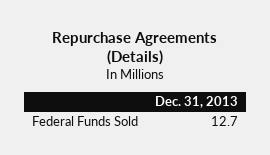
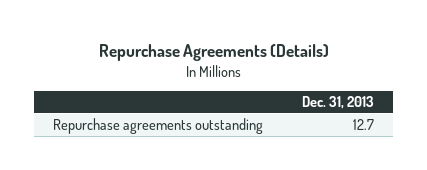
- Federal Funds Sold | 12.7
+ Repurchase agreements outstanding | 12.7

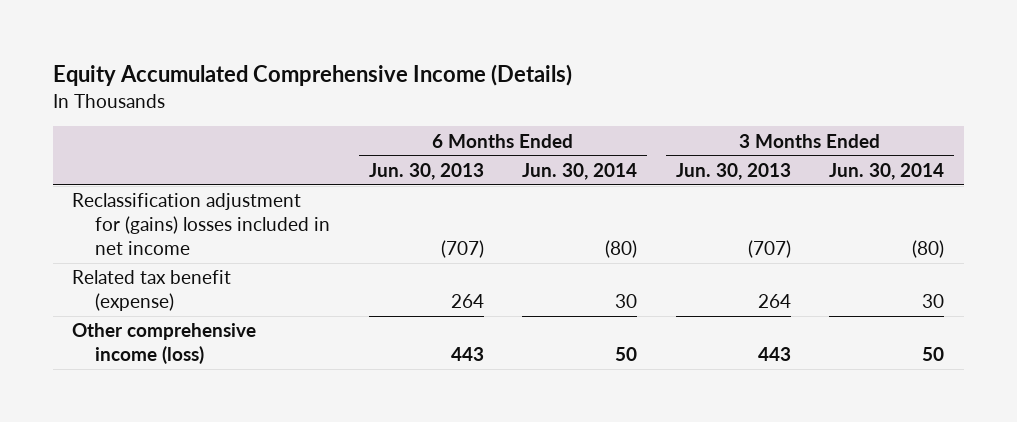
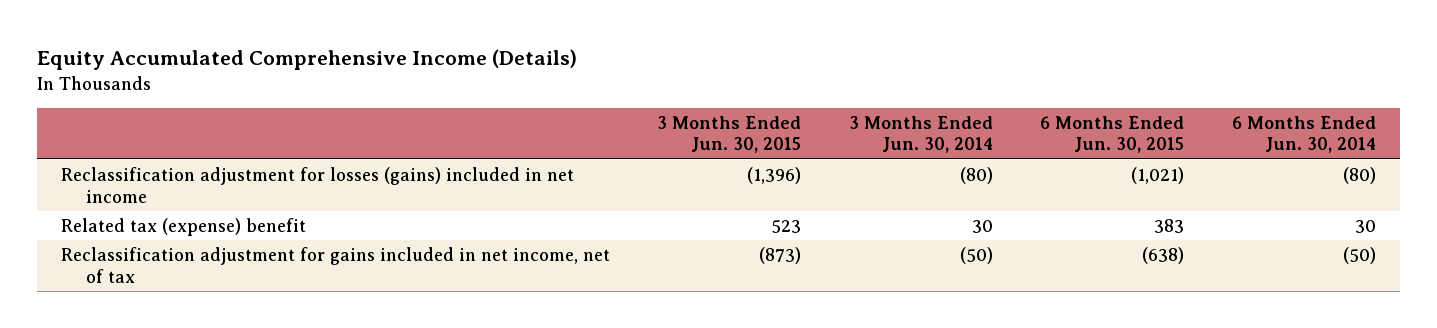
- | 6 Months Ended Jun. 30, 2013 | 6 Months Ended Jun. 30, 2014 | 3 Months Ended Jun. 30, 2013 | 3 Months Ended Jun. 30, 2014
+ | 3 Months Ended Jun. 30, 2015 | 3 Months Ended Jun. 30, 2014 | 6 Months Ended Jun. 30, 2015 | 6 Months Ended Jun. 30, 2014
- Reclassification adjustment for (gains) losses included in net income | (707) | (80) | (707) | (80)
- Related tax benefit (expense) | 264 | 30 | 264 | 30
- Other comprehensive income (loss) | 443 | 50 | 443 | 50
+ Reclassification adjustment for losses (gains) included in net income | (1,396) | (80) | (1,021) | (80)
+ Related tax (expense) benefit | 523 | 30 | 383 | 30
+ Reclassification adjustment for gains included in net income, net of tax | (873) | (50) | (638) | (50)

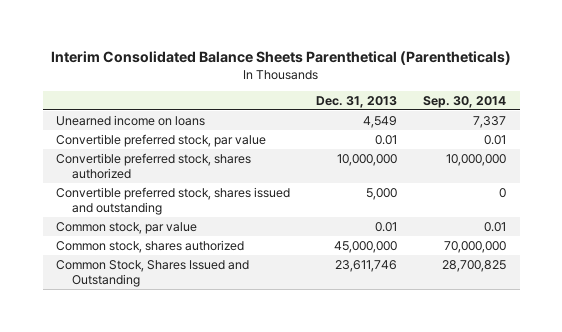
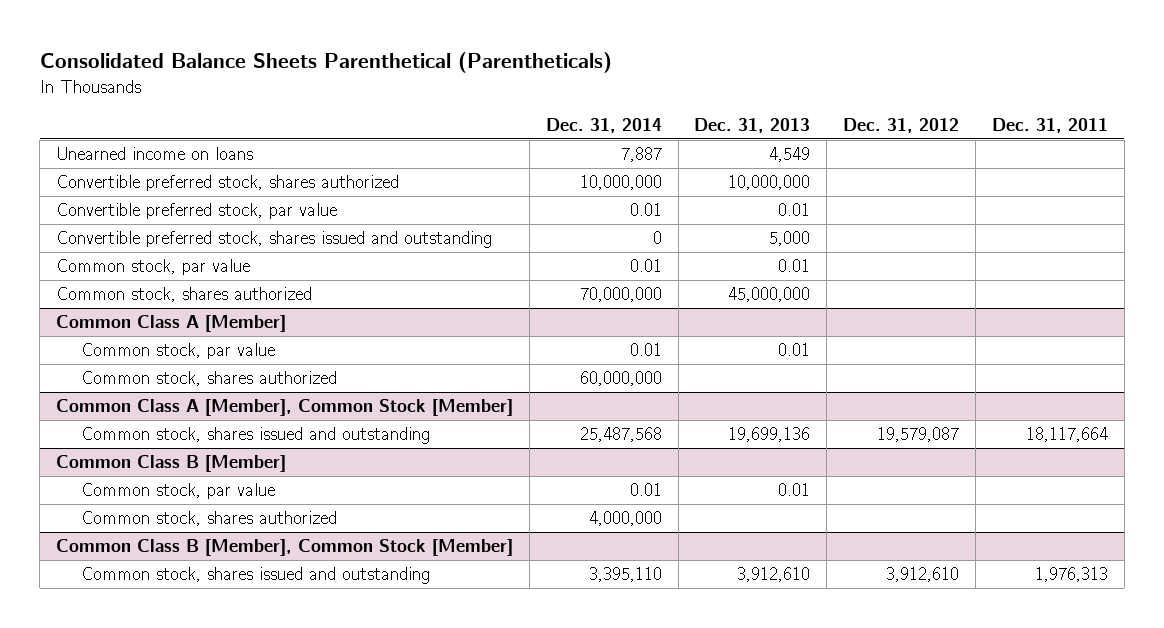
- Interim Consolidated Balance Sheets Parenthetical (Parentheticals)
+ Consolidated Balance Sheets Parenthetical (Parentheticals)
- | Dec. 31, 2013 | Sep. 30, 2014
+ | Dec. 31, 2014 | Dec. 31, 2013 | Dec. 31, 2012 | Dec. 31, 2011
moved down: Convertible preferred stock, par value | 0.01 | 0.01 | |
- Common Stock, Shares Issued and Outstanding | 23,611,746 | 28,700,825
+ Common Class A [Member]
+ Common stock, par value | 0.01 | 0.01 | |
+ Common stock, shares authorized | 60,000,000 | | |
+ Common Class A [Member], Common Stock [Member]
+ Common stock, shares issued and outstanding | 25,487,568 | 19,699,136 | 19,579,087 | 18,117,664
+ Common Class B [Member]
+ Common stock, par value | 0.01 | 0.01 | |
+ Common stock, shares authorized | 4,000,000 | | |
+ Common Class B [Member], Common Stock [Member]
+ Common stock, shares issued and outstanding | 3,395,110 | 3,912,610 | 3,912,610 | 1,976,313

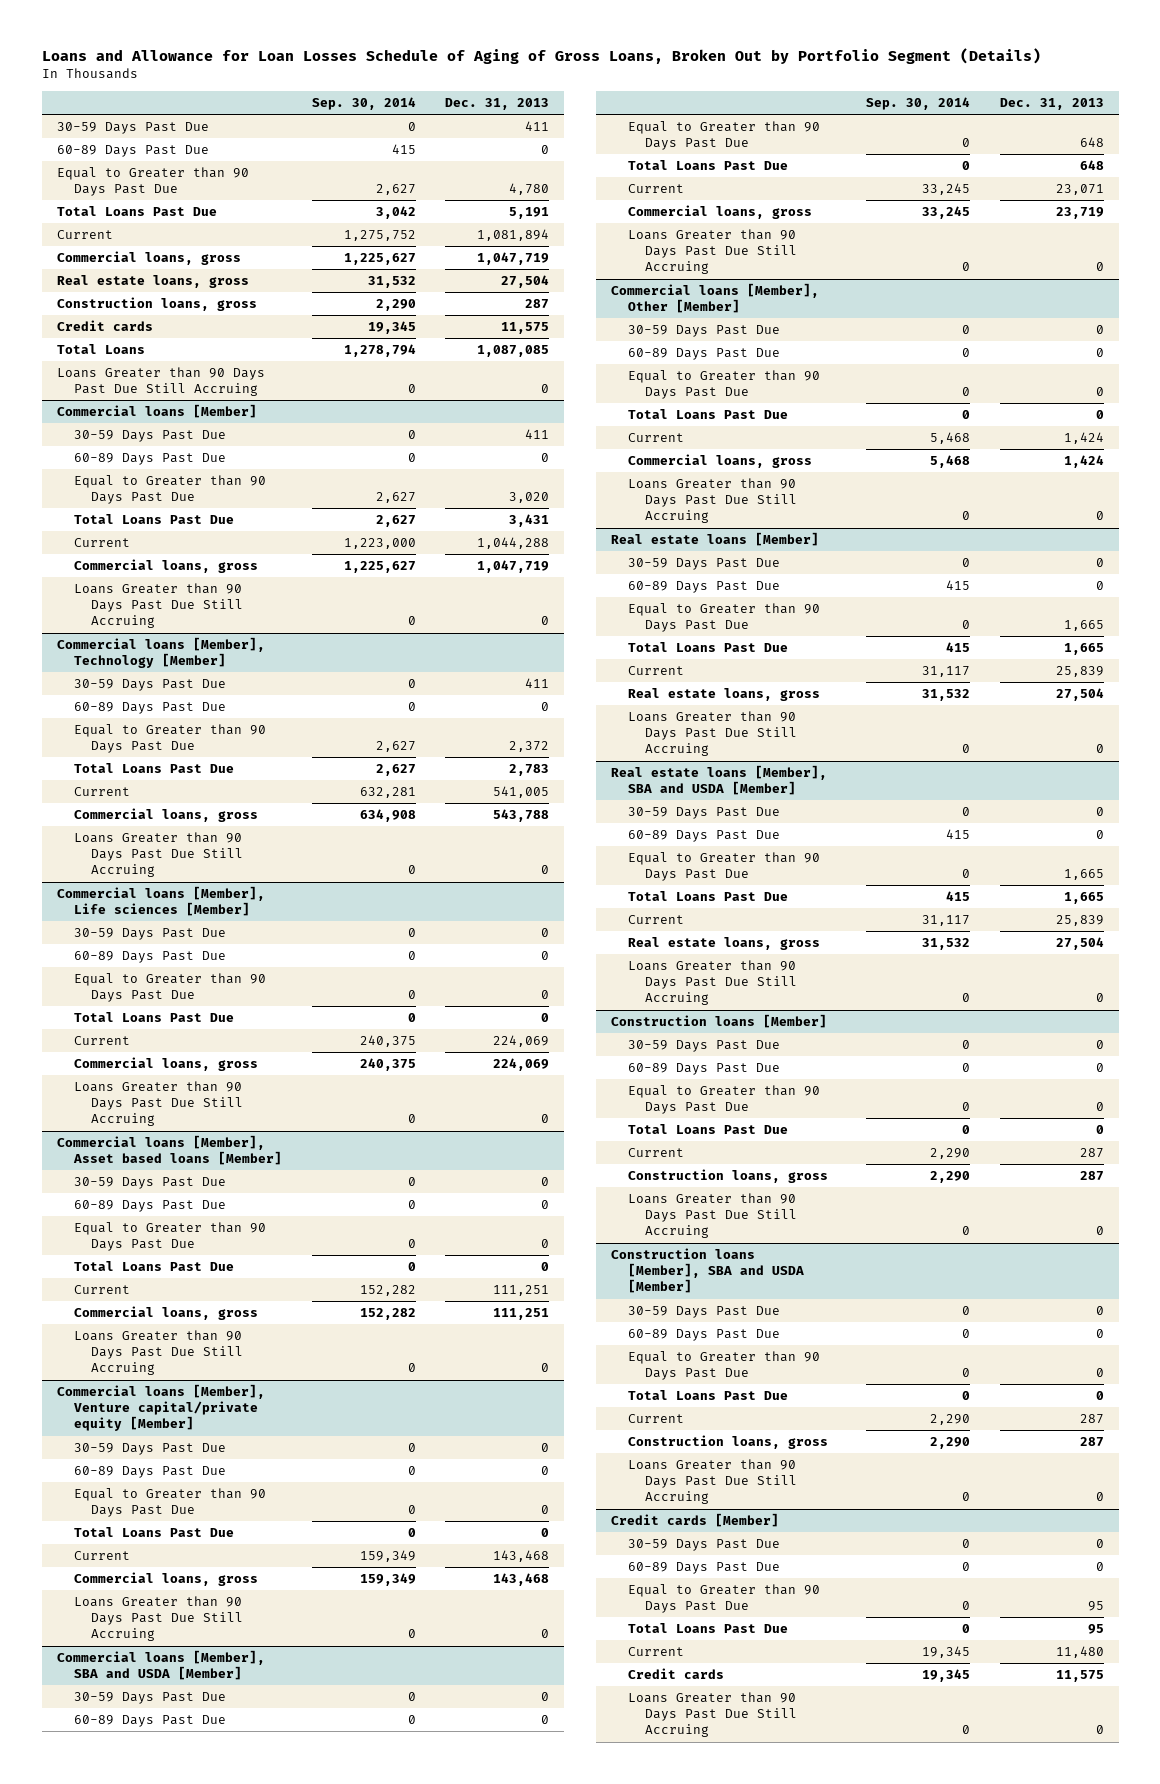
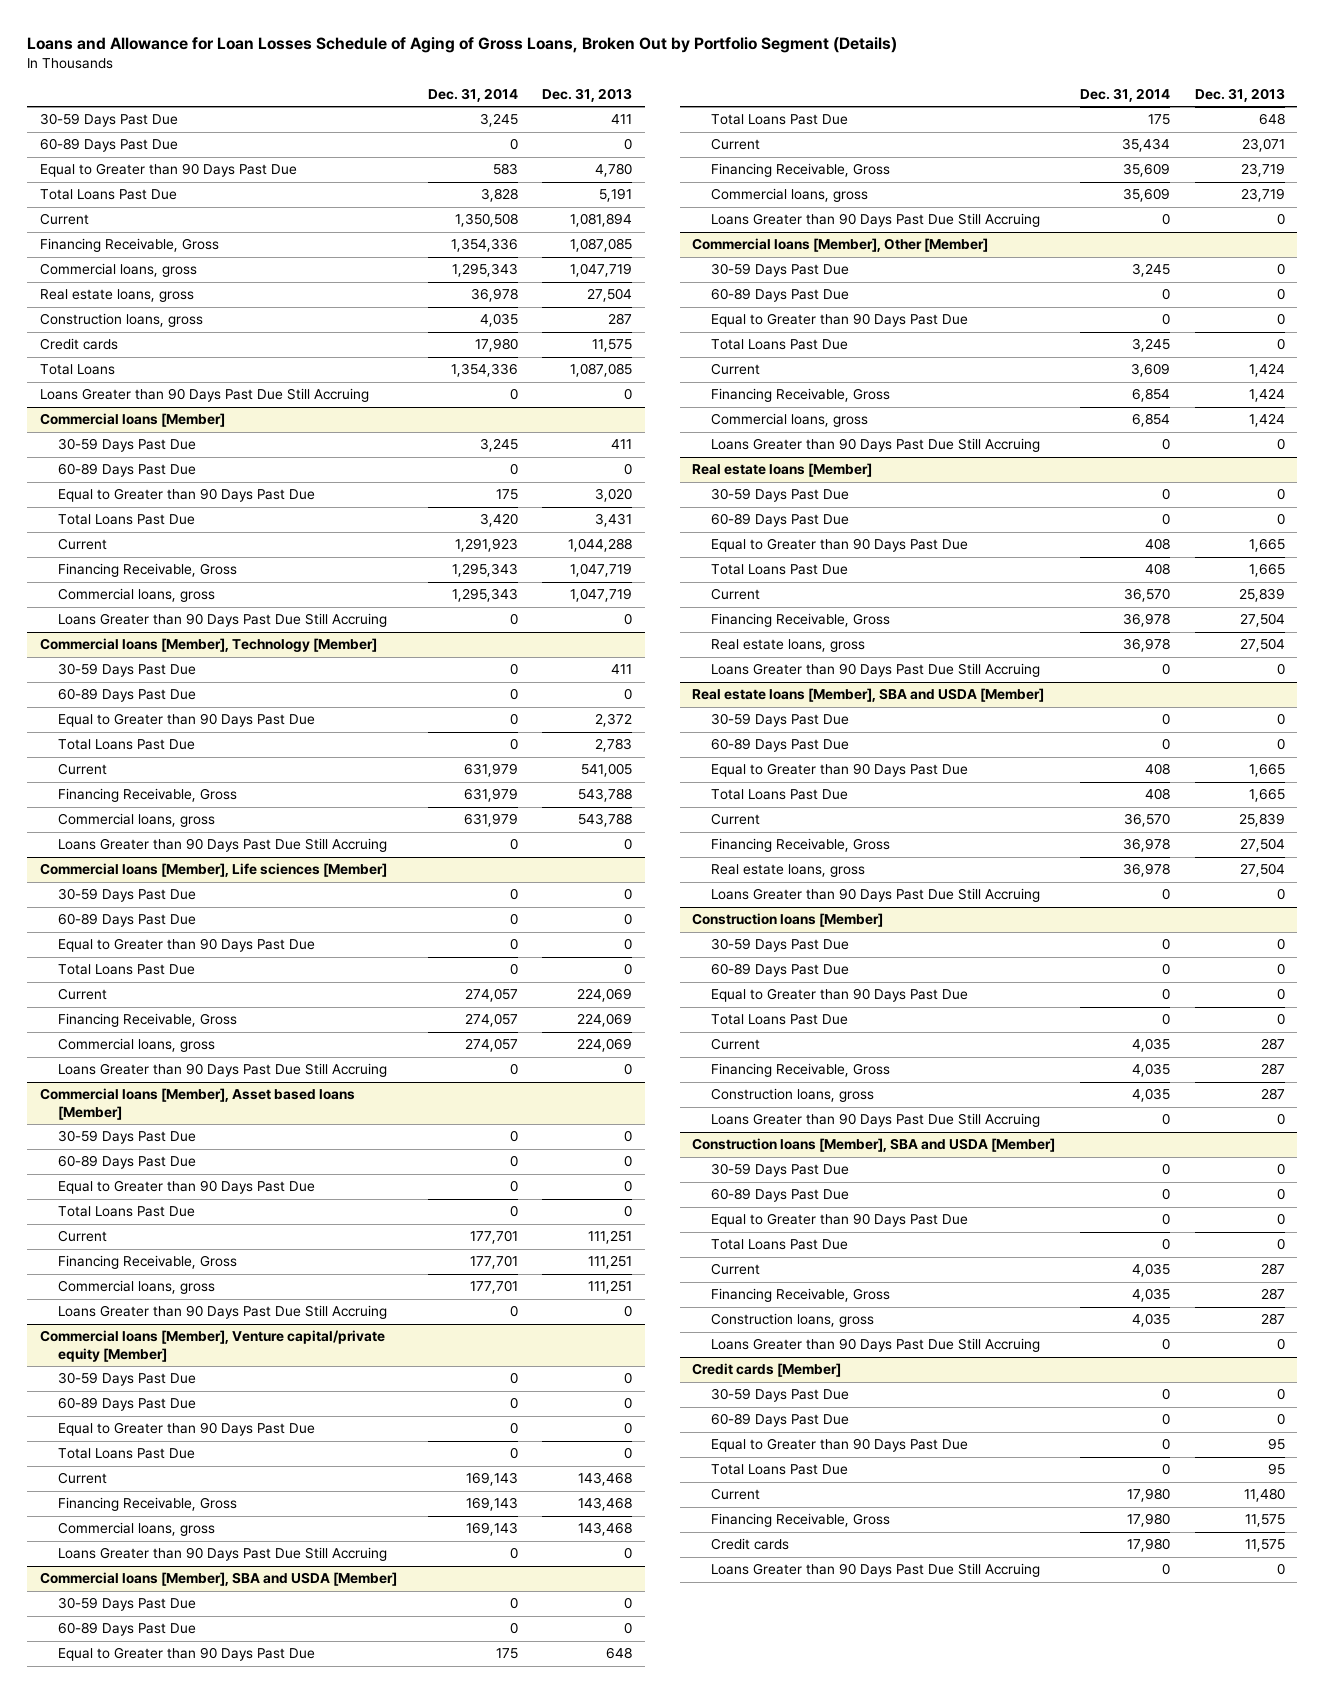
- | Sep. 30, 2014 | Dec. 31, 2013
+ | Dec. 31, 2014 | Dec. 31, 2013
+ Financing Receivable, Gross | 1,354,336 | 1,087,085
@ Commercial loans [Member]
+ Financing Receivable, Gross | 1,295,343 | 1,047,719
@ Commercial loans [Member], Technology [Member]
+ Financing Receivable, Gross | 631,979 | 543,788
@ Commercial loans [Member], Life sciences [Member]
+ Financing Receivable, Gross | 274,057 | 224,069
@ Commercial loans [Member], Asset based loans [Member]
+ Financing Receivable, Gross | 177,701 | 111,251
@ Commercial loans [Member], Venture capital/private equity [Member]
+ Financing Receivable, Gross | 169,143 | 143,468
@ Commercial loans [Member], SBA and USDA [Member]
+ Financing Receivable, Gross | 35,609 | 23,719
@ Commercial loans [Member], Other [Member]
+ Financing Receivable, Gross | 6,854 | 1,424
@ Real estate loans [Member]
+ Financing Receivable, Gross | 36,978 | 27,504
@ Real estate loans [Member], SBA and USDA [Member]
+ Financing Receivable, Gross | 36,978 | 27,504
@ Construction loans [Member]
+ Financing Receivable, Gross | 4,035 | 287
@ Construction loans [Member], SBA and USDA [Member]
+ Financing Receivable, Gross | 4,035 | 287
@ Credit cards [Member]
+ Financing Receivable, Gross | 17,980 | 11,575

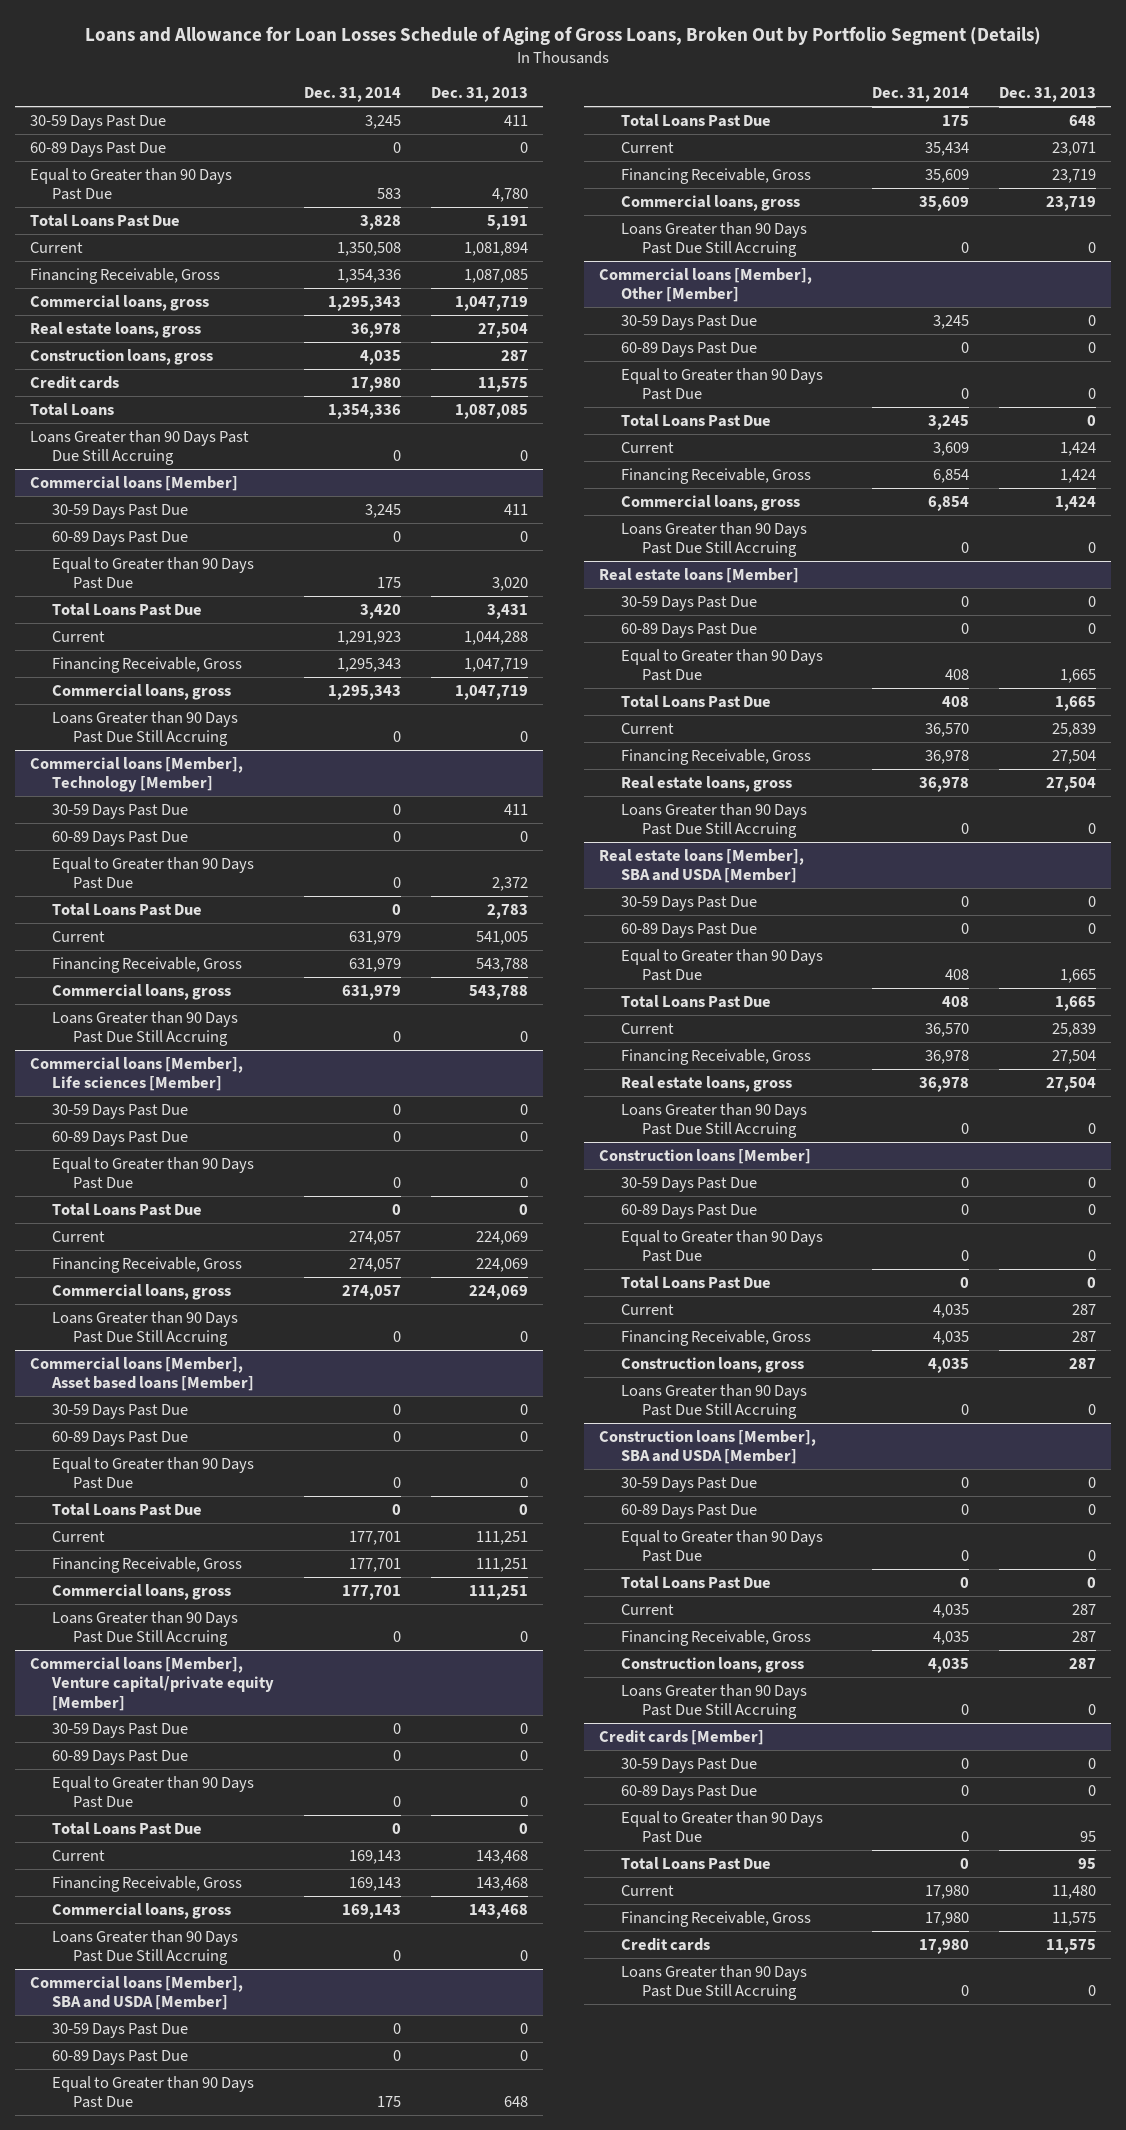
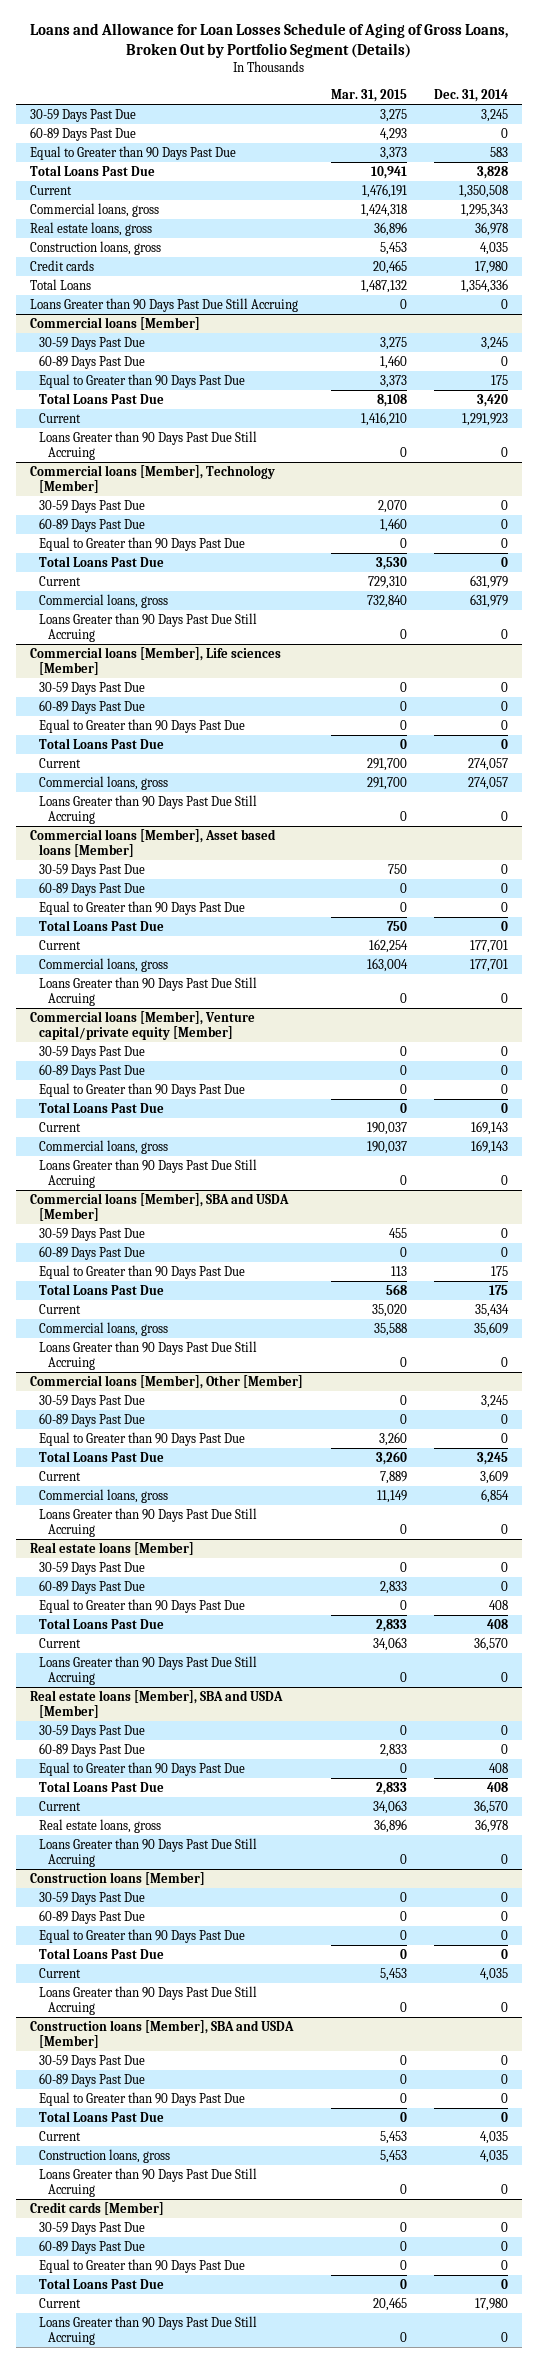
- | Dec. 31, 2014 | Dec. 31, 2013
+ | Mar. 31, 2015 | Dec. 31, 2014
- Financing Receivable, Gross | 1,354,336 | 1,087,085
@ Commercial loans [Member]
- Financing Receivable, Gross | 1,295,343 | 1,047,719
- Commercial loans, gross | 1,295,343 | 1,047,719
@ Commercial loans [Member], Technology [Member]
- Financing Receivable, Gross | 631,979 | 543,788
@ Commercial loans [Member], Life sciences [Member]
- Financing Receivable, Gross | 274,057 | 224,069
@ Commercial loans [Member], Asset based loans [Member]
- Financing Receivable, Gross | 177,701 | 111,251
@ Commercial loans [Member], Venture capital/private equity [Member]
- Financing Receivable, Gross | 169,143 | 143,468
@ Commercial loans [Member], SBA and USDA [Member]
- Financing Receivable, Gross | 35,609 | 23,719
@ Commercial loans [Member], Other [Member]
- Financing Receivable, Gross | 6,854 | 1,424
@ Real estate loans [Member]
- Financing Receivable, Gross | 36,978 | 27,504
- Real estate loans, gross | 36,978 | 27,504
@ Real estate loans [Member], SBA and USDA [Member]
- Financing Receivable, Gross | 36,978 | 27,504
@ Construction loans [Member]
- Financing Receivable, Gross | 4,035 | 287
- Construction loans, gross | 4,035 | 287
@ Construction loans [Member], SBA and USDA [Member]
- Financing Receivable, Gross | 4,035 | 287
@ Credit cards [Member]
- Financing Receivable, Gross | 17,980 | 11,575
- Credit cards | 17,980 | 11,575

